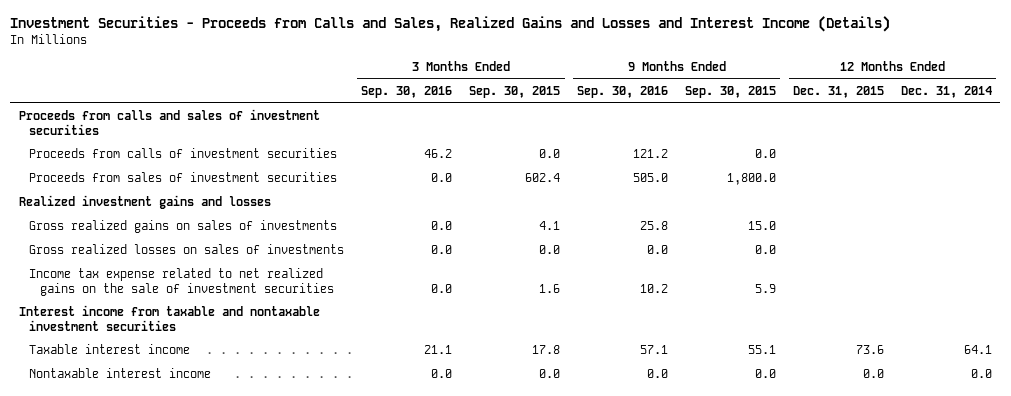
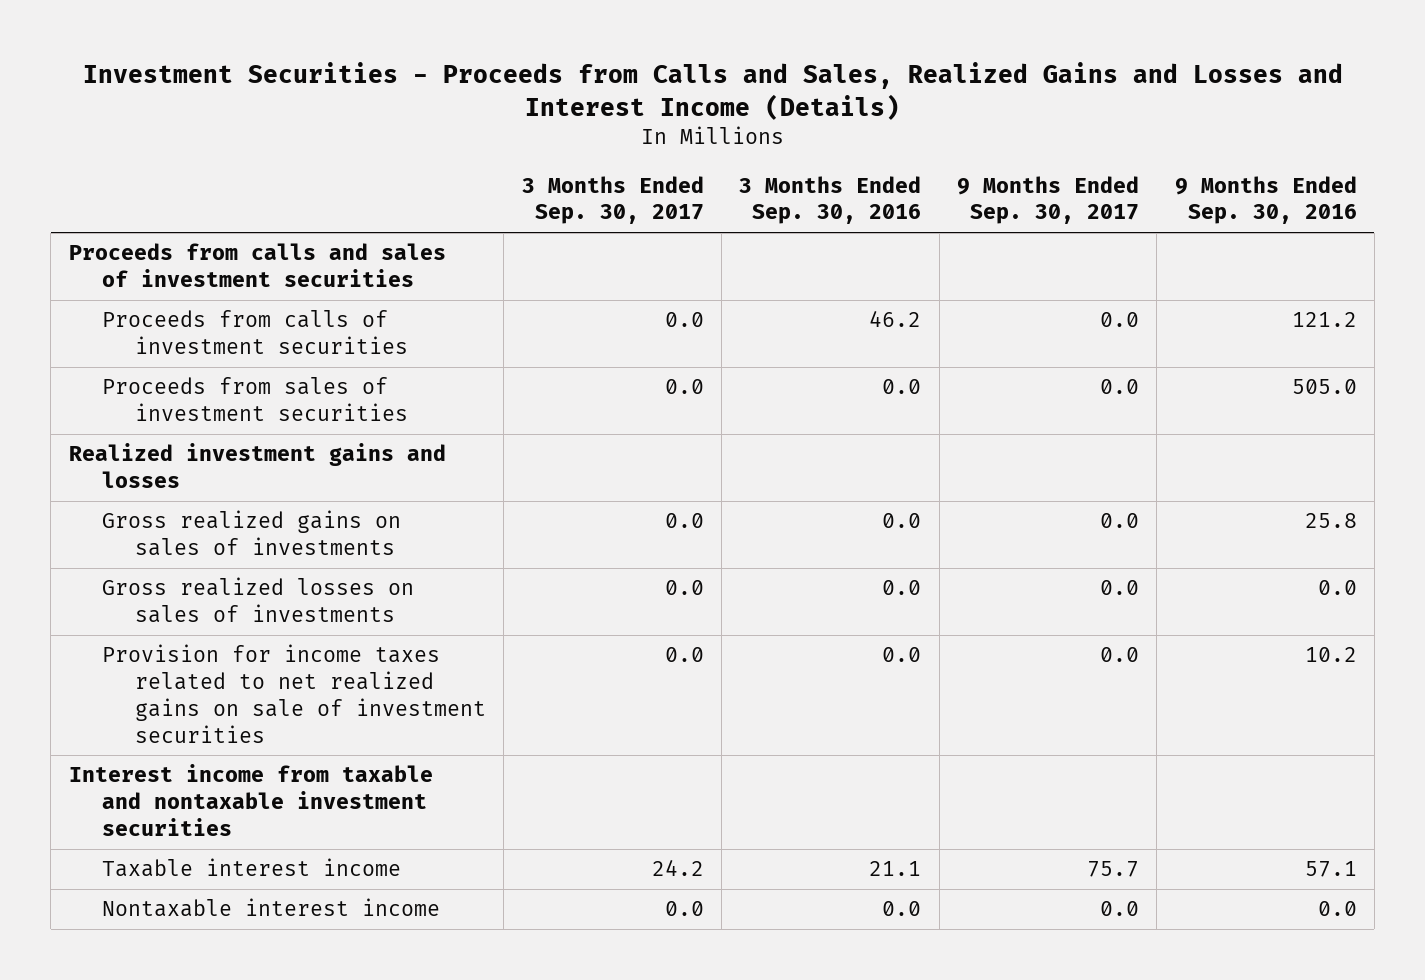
- | 3 Months Ended Sep. 30, 2016 | 3 Months Ended Sep. 30, 2015 | 9 Months Ended Sep. 30, 2016 | 9 Months Ended Sep. 30, 2015 | 12 Months Ended Dec. 31, 2015 | 12 Months Ended Dec. 31, 2014
+ | 3 Months Ended Sep. 30, 2017 | 3 Months Ended Sep. 30, 2016 | 9 Months Ended Sep. 30, 2017 | 9 Months Ended Sep. 30, 2016
- Income tax expense related to net realized gains on the sale of investment securities | 0.0 | 1.6 | 10.2 | 5.9 | |
+ Provision for income taxes related to net realized gains on sale of investment securities | 0.0 | 0.0 | 0.0 | 10.2

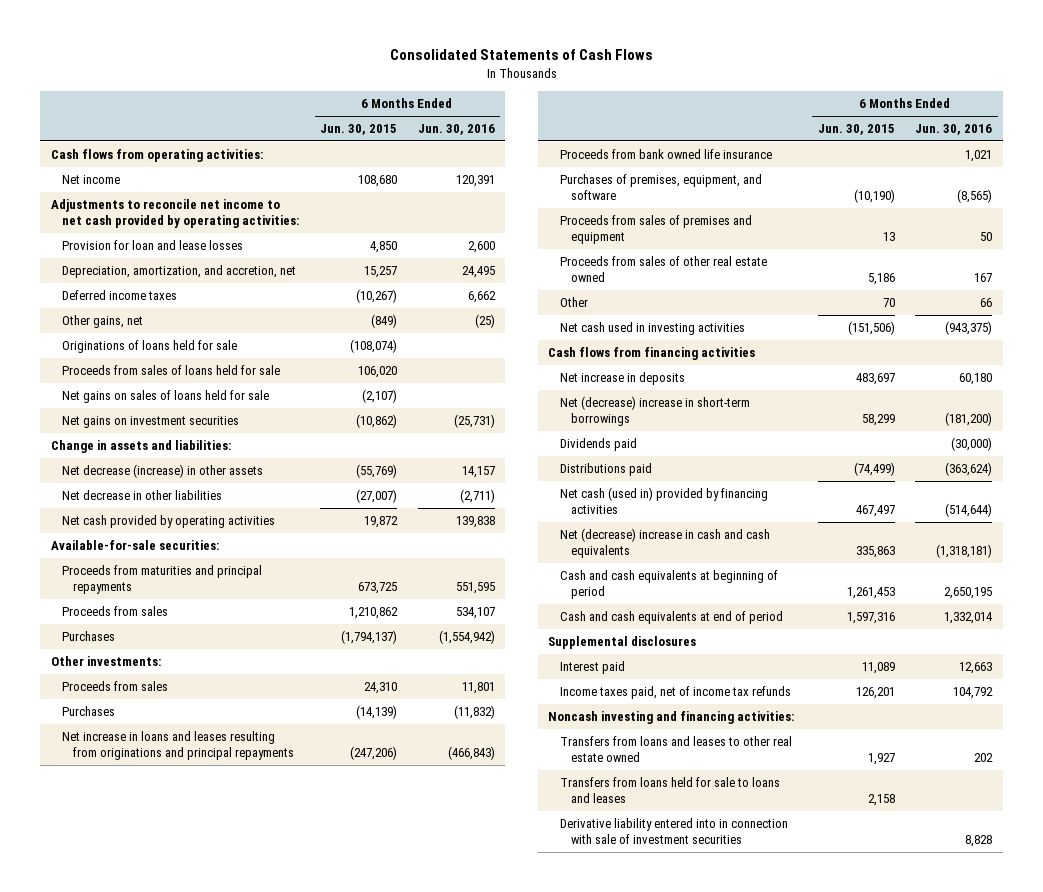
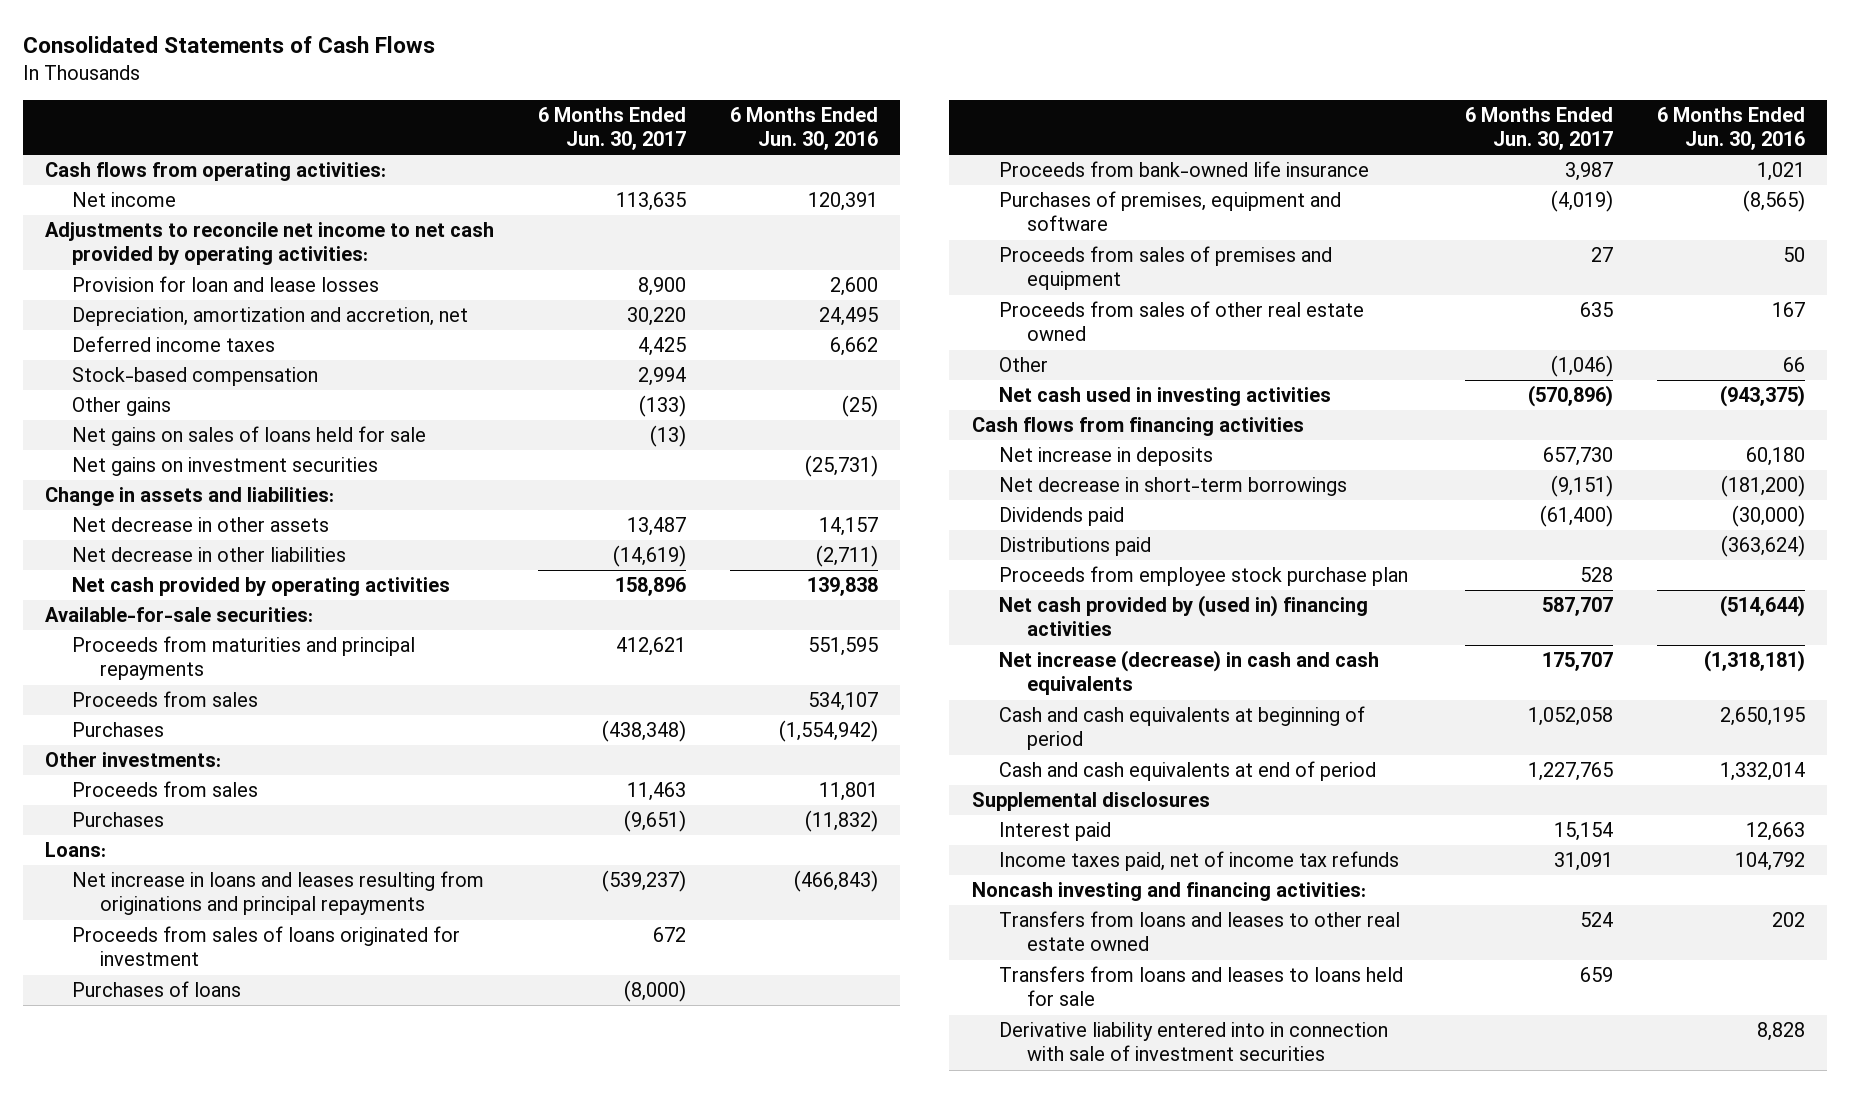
- | 6 Months Ended Jun. 30, 2015 | 6 Months Ended Jun. 30, 2016
+ | 6 Months Ended Jun. 30, 2017 | 6 Months Ended Jun. 30, 2016
- Depreciation, amortization, and accretion, net | 15,257 | 24,495
+ Depreciation, amortization and accretion, net | 30,220 | 24,495
- Other gains, net | (849) | (25)
- Originations of loans held for sale | (108,074) |
- Proceeds from sales of loans held for sale | 106,020 |
+ Stock-based compensation | 2,994 |
+ Other gains | (133) | (25)
- Net decrease (increase) in other assets | (55,769) | 14,157
+ Net decrease in other assets | 13,487 | 14,157
+ Loans:
- Proceeds from bank owned life insurance | | 1,021
- Purchases of premises, equipment, and software | (10,190) | (8,565)
+ Proceeds from sales of loans originated for investment | 672 |
+ Purchases of loans | (8,000) |
+ Proceeds from bank-owned life insurance | 3,987 | 1,021
+ Purchases of premises, equipment and software | (4,019) | (8,565)
- Net (decrease) increase in short-term borrowings | 58,299 | (181,200)
+ Net decrease in short-term borrowings | (9,151) | (181,200)
- Net cash (used in) provided by financing activities | 467,497 | (514,644)
- Net (decrease) increase in cash and cash equivalents | 335,863 | (1,318,181)
+ Proceeds from employee stock purchase plan | 528 |
+ Net cash provided by (used in) financing activities | 587,707 | (514,644)
+ Net increase (decrease) in cash and cash equivalents | 175,707 | (1,318,181)
- Transfers from loans held for sale to loans and leases | 2,158 |
+ Transfers from loans and leases to loans held for sale | 659 |

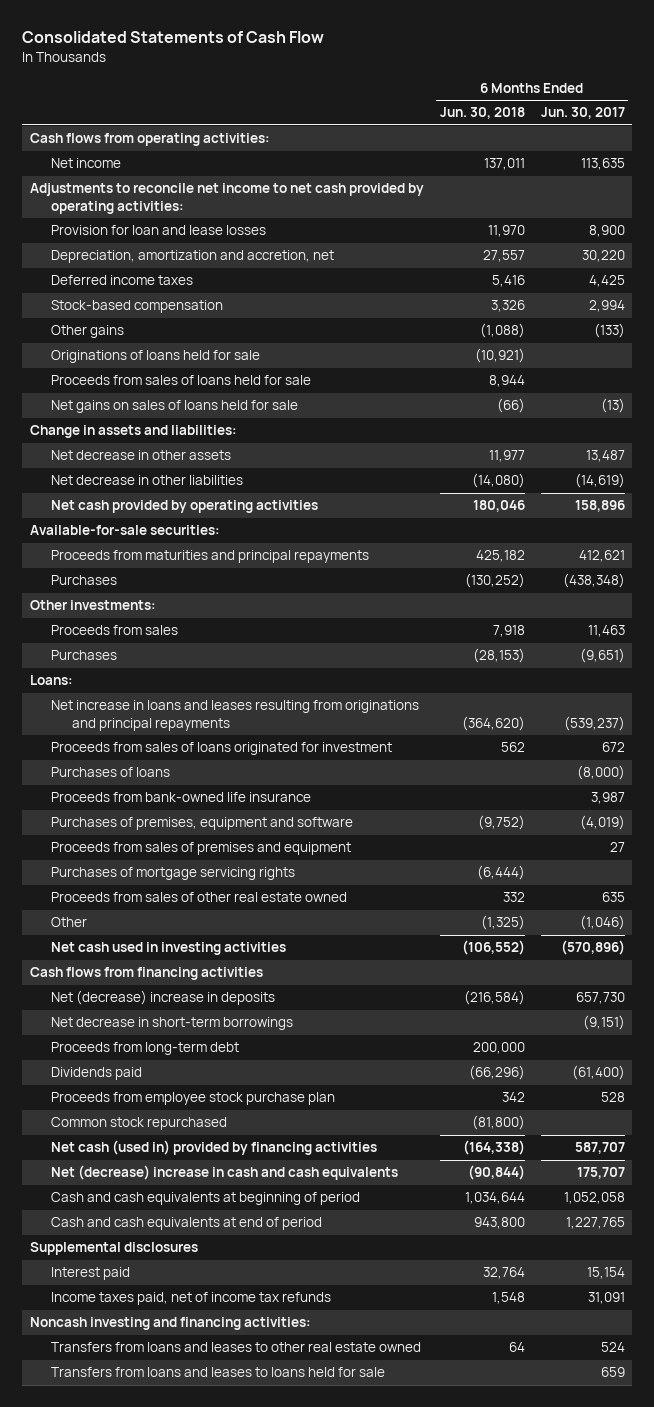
- Consolidated Statements of Cash Flows
+ Consolidated Statements of Cash Flow
- | 6 Months Ended Jun. 30, 2017 | 6 Months Ended Jun. 30, 2016
+ | 6 Months Ended Jun. 30, 2018 | 6 Months Ended Jun. 30, 2017
+ Originations of loans held for sale | (10,921) |
+ Proceeds from sales of loans held for sale | 8,944 |
- Net gains on investment securities | | (25,731)
- Proceeds from sales | | 534,107
+ Purchases of mortgage servicing rights | (6,444) |
- Net increase in deposits | 657,730 | 60,180
+ Net (decrease) increase in deposits | (216,584) | 657,730
+ Proceeds from long-term debt | 200,000 |
- Distributions paid | | (363,624)
- Net cash provided by (used in) financing activities | 587,707 | (514,644)
- Net increase (decrease) in cash and cash equivalents | 175,707 | (1,318,181)
+ Common stock repurchased | (81,800) |
+ Net cash (used in) provided by financing activities | (164,338) | 587,707
+ Net (decrease) increase in cash and cash equivalents | (90,844) | 175,707
- Derivative liability entered into in connection with sale of investment securities | | 8,828

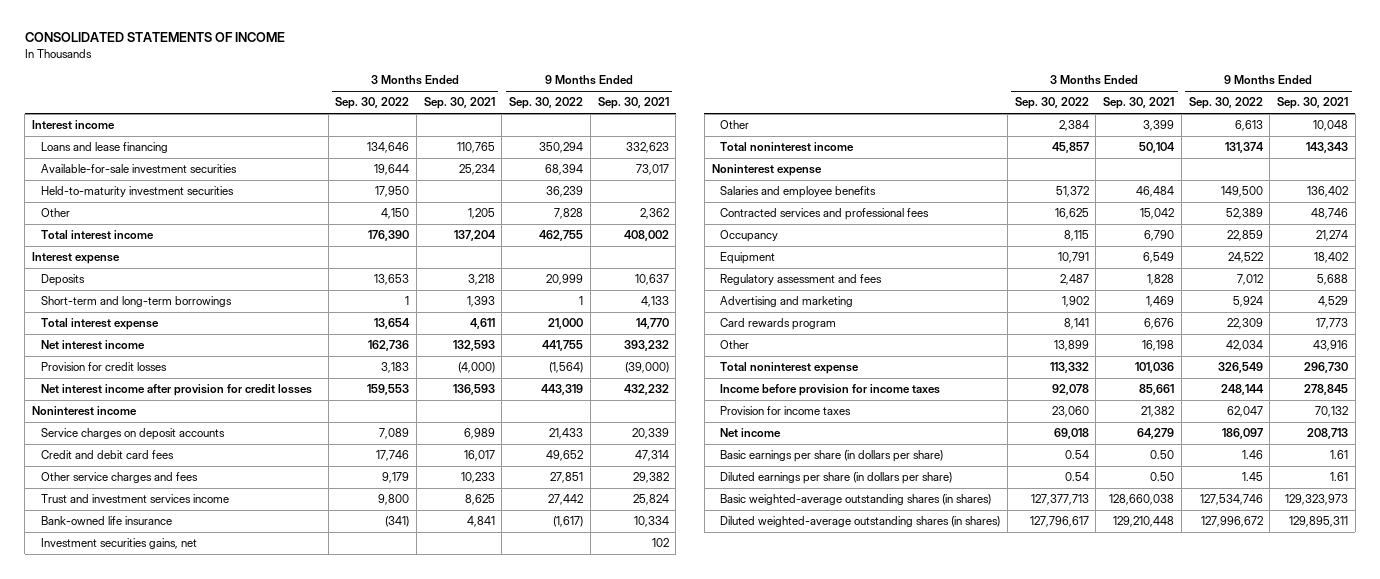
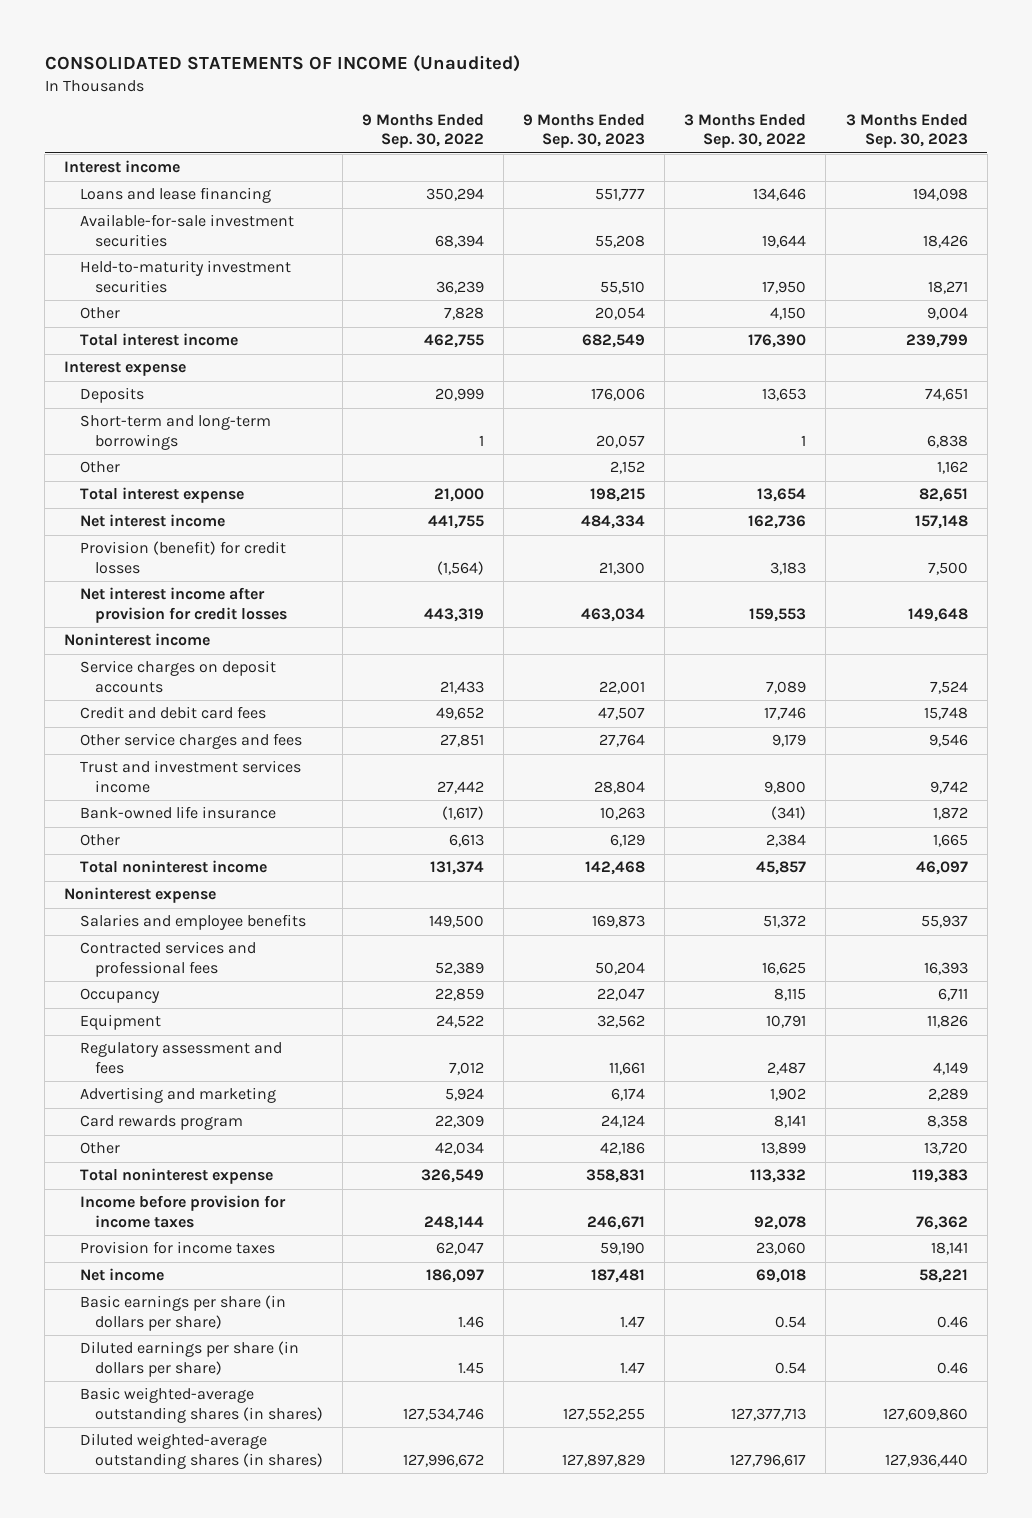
- CONSOLIDATED STATEMENTS OF INCOME
+ CONSOLIDATED STATEMENTS OF INCOME (Unaudited)
- | 3 Months Ended Sep. 30, 2022 | 3 Months Ended Sep. 30, 2021 | 9 Months Ended Sep. 30, 2022 | 9 Months Ended Sep. 30, 2021
+ | 9 Months Ended Sep. 30, 2022 | 9 Months Ended Sep. 30, 2023 | 3 Months Ended Sep. 30, 2022 | 3 Months Ended Sep. 30, 2023
+ Other | | 2,152 | | 1,162
- Provision for credit losses | 3,183 | (4,000) | (1,564) | (39,000)
+ Provision (benefit) for credit losses | (1,564) | 21,300 | 3,183 | 7,500
- Investment securities gains, net | | | | 102

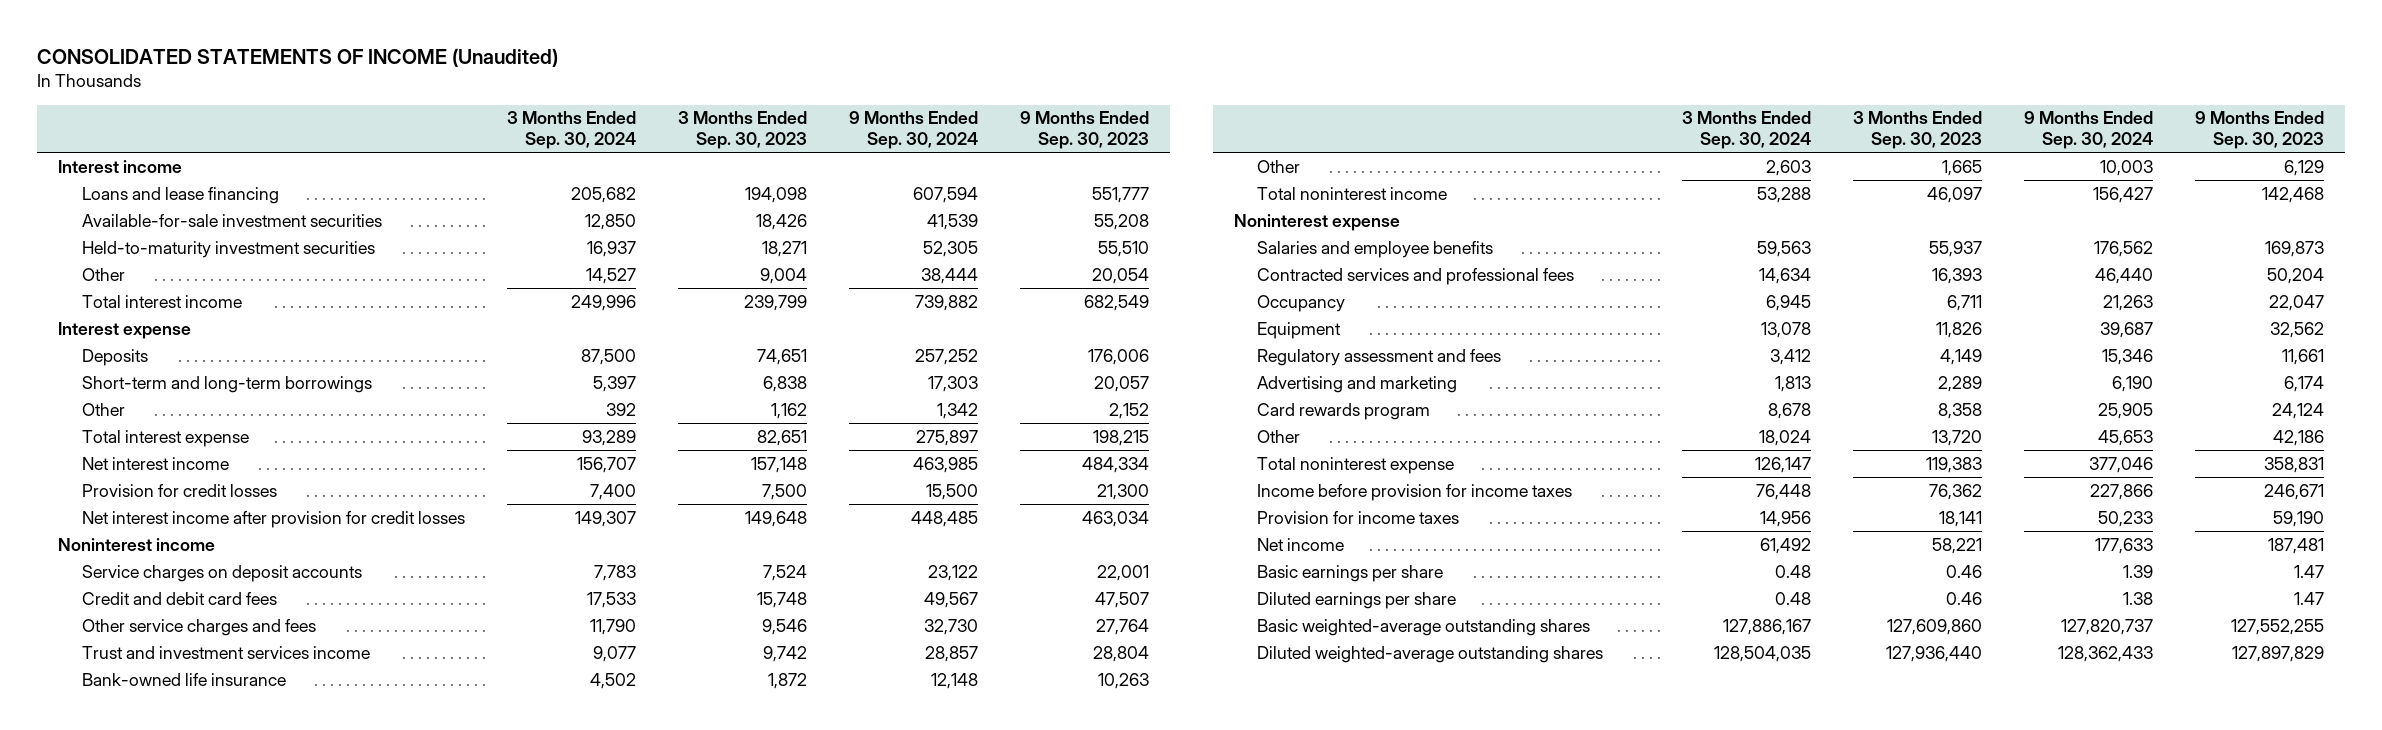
- | 9 Months Ended Sep. 30, 2022 | 9 Months Ended Sep. 30, 2023 | 3 Months Ended Sep. 30, 2022 | 3 Months Ended Sep. 30, 2023
+ | 3 Months Ended Sep. 30, 2024 | 3 Months Ended Sep. 30, 2023 | 9 Months Ended Sep. 30, 2024 | 9 Months Ended Sep. 30, 2023
- Provision (benefit) for credit losses | (1,564) | 21,300 | 3,183 | 7,500
+ Provision for credit losses | 7,400 | 7,500 | 15,500 | 21,300
- Basic earnings per share (in dollars per share) | 1.46 | 1.47 | 0.54 | 0.46
- Diluted earnings per share (in dollars per share) | 1.45 | 1.47 | 0.54 | 0.46
- Basic weighted-average outstanding shares (in shares) | 127,534,746 | 127,552,255 | 127,377,713 | 127,609,860
- Diluted weighted-average outstanding shares (in shares) | 127,996,672 | 127,897,829 | 127,796,617 | 127,936,440
+ Basic earnings per share | 0.48 | 0.46 | 1.39 | 1.47
+ Diluted earnings per share | 0.48 | 0.46 | 1.38 | 1.47
+ Basic weighted-average outstanding shares | 127,886,167 | 127,609,860 | 127,820,737 | 127,552,255
+ Diluted weighted-average outstanding shares | 128,504,035 | 127,936,440 | 128,362,433 | 127,897,829

